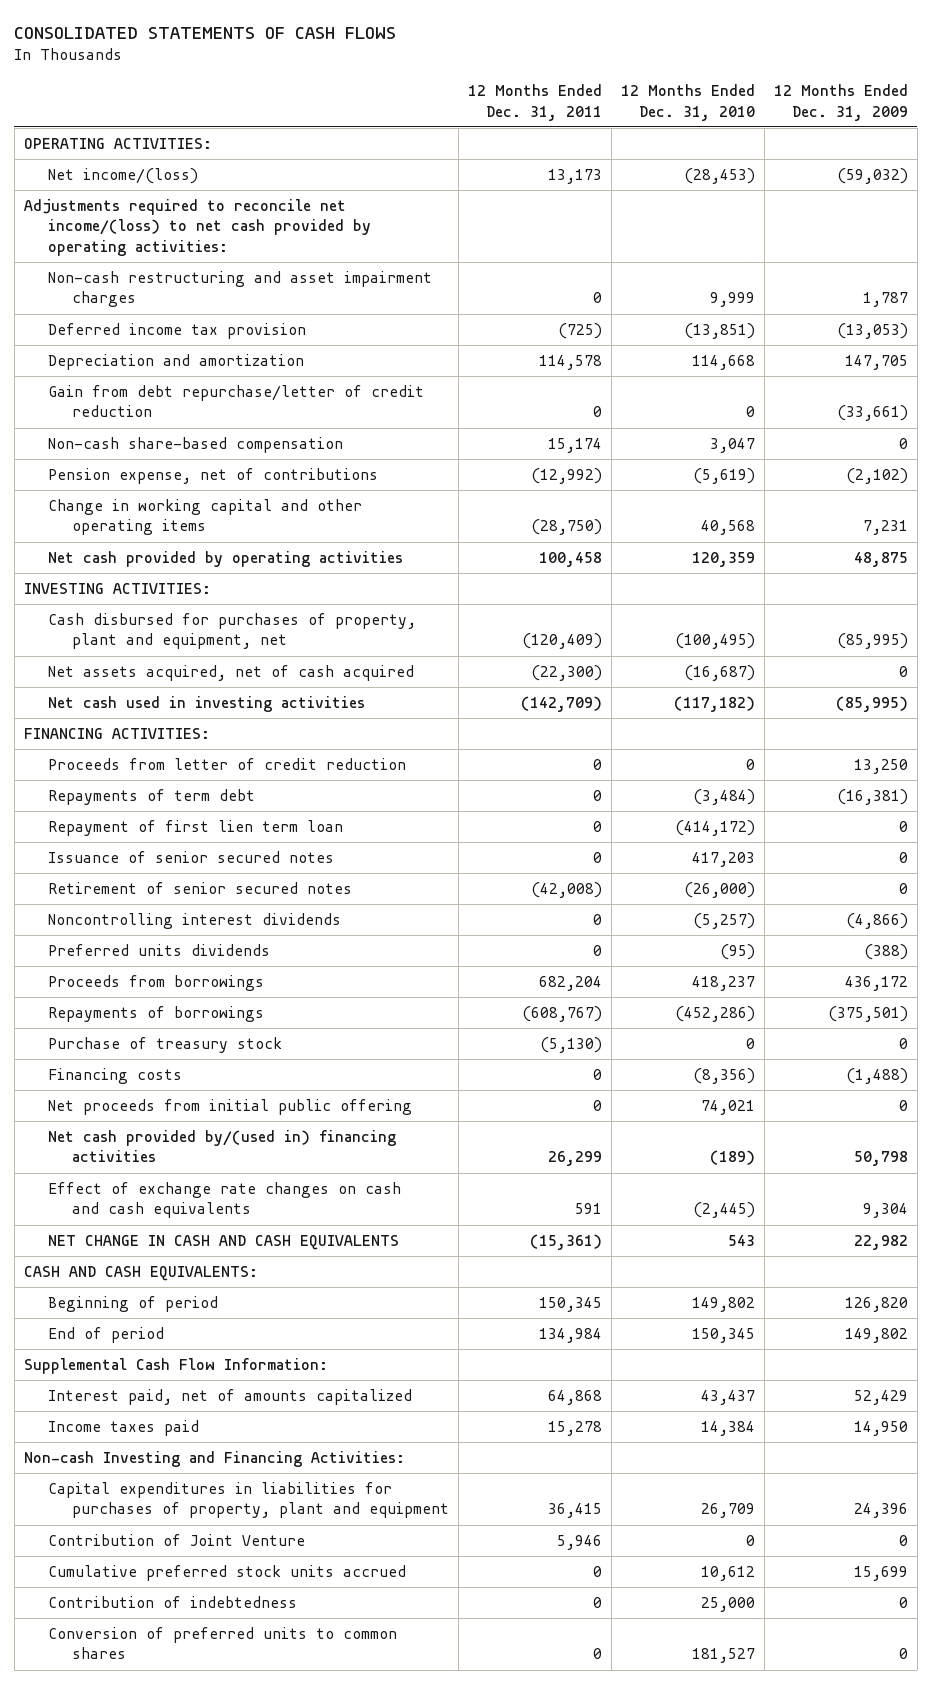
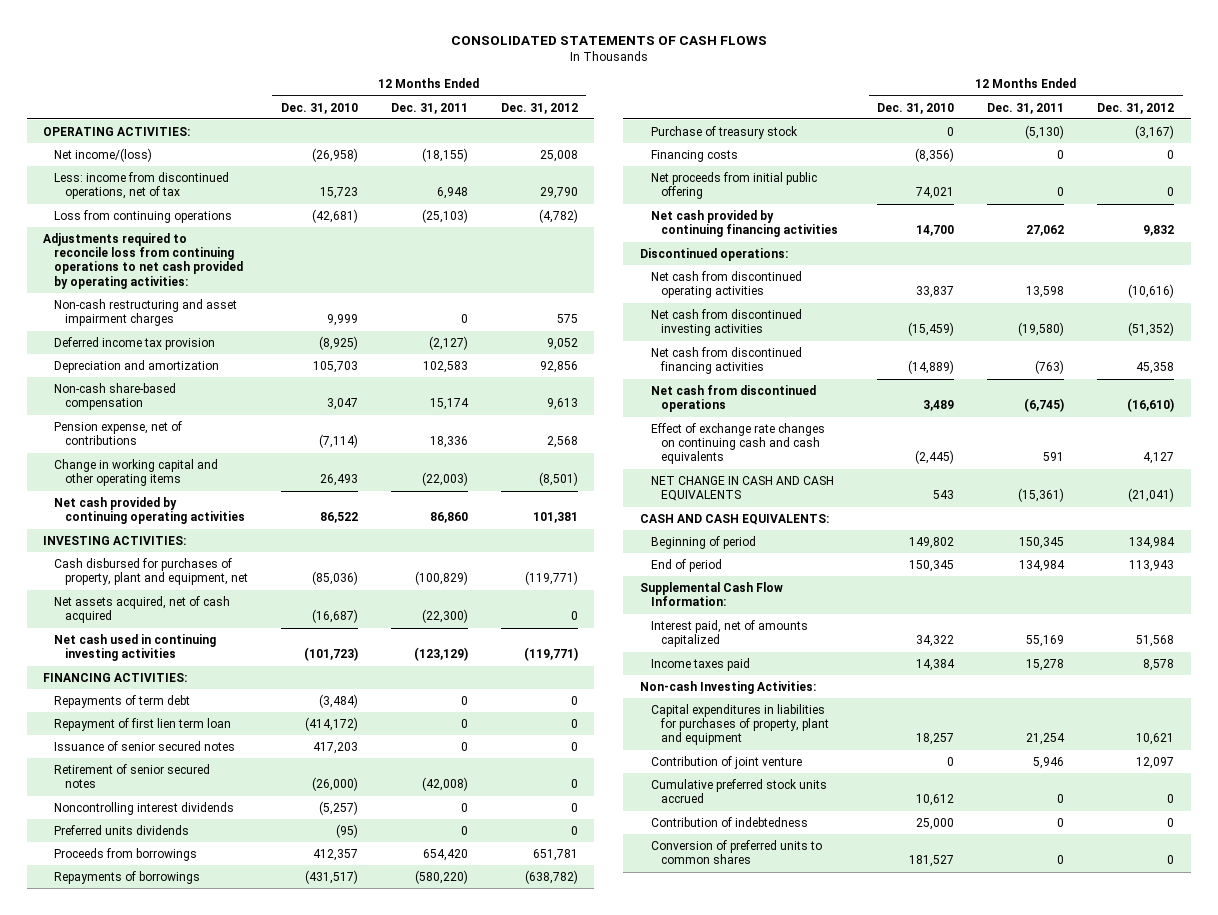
- | 12 Months Ended Dec. 31, 2011 | 12 Months Ended Dec. 31, 2010 | 12 Months Ended Dec. 31, 2009
+ | 12 Months Ended Dec. 31, 2010 | 12 Months Ended Dec. 31, 2011 | 12 Months Ended Dec. 31, 2012
- Net income/(loss) | 13,173 | (28,453) | (59,032)
- Adjustments required to reconcile net income/(loss) to net cash provided by operating activities:
+ Net income/(loss) | (26,958) | (18,155) | 25,008
+ Less: income from discontinued operations, net of tax | 15,723 | 6,948 | 29,790
+ Loss from continuing operations | (42,681) | (25,103) | (4,782)
+ Adjustments required to reconcile loss from continuing operations to net cash provided by operating activities:
- Deferred income tax provision | (725) | (13,851) | (13,053)
- Depreciation and amortization | 114,578 | 114,668 | 147,705
- Gain from debt repurchase/letter of credit reduction | 0 | 0 | (33,661)
+ Deferred income tax provision | (8,925) | (2,127) | 9,052
+ Depreciation and amortization | 105,703 | 102,583 | 92,856
- Pension expense, net of contributions | (12,992) | (5,619) | (2,102)
- Change in working capital and other operating items | (28,750) | 40,568 | 7,231
- Net cash provided by operating activities | 100,458 | 120,359 | 48,875
+ Pension expense, net of contributions | (7,114) | 18,336 | 2,568
+ Change in working capital and other operating items | 26,493 | (22,003) | (8,501)
+ Net cash provided by continuing operating activities | 86,522 | 86,860 | 101,381
- Cash disbursed for purchases of property, plant and equipment, net | (120,409) | (100,495) | (85,995)
+ Cash disbursed for purchases of property, plant and equipment, net | (85,036) | (100,829) | (119,771)
- Net cash used in investing activities | (142,709) | (117,182) | (85,995)
+ Net cash used in continuing investing activities | (101,723) | (123,129) | (119,771)
- Proceeds from letter of credit reduction | 0 | 0 | 13,250
- Proceeds from borrowings | 682,204 | 418,237 | 436,172
- Repayments of borrowings | (608,767) | (452,286) | (375,501)
+ Proceeds from borrowings | 412,357 | 654,420 | 651,781
+ Repayments of borrowings | (431,517) | (580,220) | (638,782)
- Net cash provided by/(used in) financing activities | 26,299 | (189) | 50,798
- Effect of exchange rate changes on cash and cash equivalents | 591 | (2,445) | 9,304
+ Net cash provided by continuing financing activities | 14,700 | 27,062 | 9,832
+ Discontinued operations:
+ Net cash from discontinued operating activities | 33,837 | 13,598 | (10,616)
+ Net cash from discontinued investing activities | (15,459) | (19,580) | (51,352)
+ Net cash from discontinued financing activities | (14,889) | (763) | 45,358
+ Net cash from discontinued operations | 3,489 | (6,745) | (16,610)
+ Effect of exchange rate changes on continuing cash and cash equivalents | (2,445) | 591 | 4,127
- Interest paid, net of amounts capitalized | 64,868 | 43,437 | 52,429
+ Interest paid, net of amounts capitalized | 34,322 | 55,169 | 51,568
- Non-cash Investing and Financing Activities:
- Capital expenditures in liabilities for purchases of property, plant and equipment | 36,415 | 26,709 | 24,396
- Contribution of Joint Venture | 5,946 | 0 | 0
+ Non-cash Investing Activities:
+ Capital expenditures in liabilities for purchases of property, plant and equipment | 18,257 | 21,254 | 10,621
+ Contribution of joint venture | 0 | 5,946 | 12,097

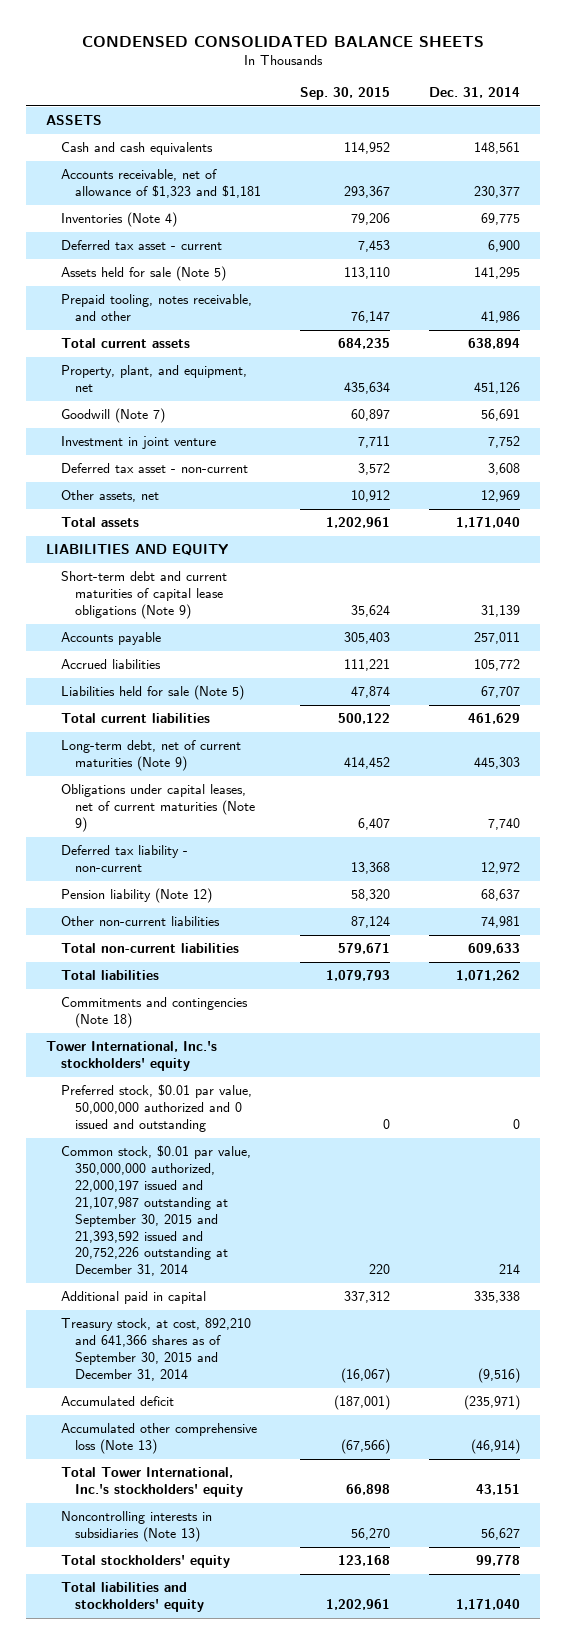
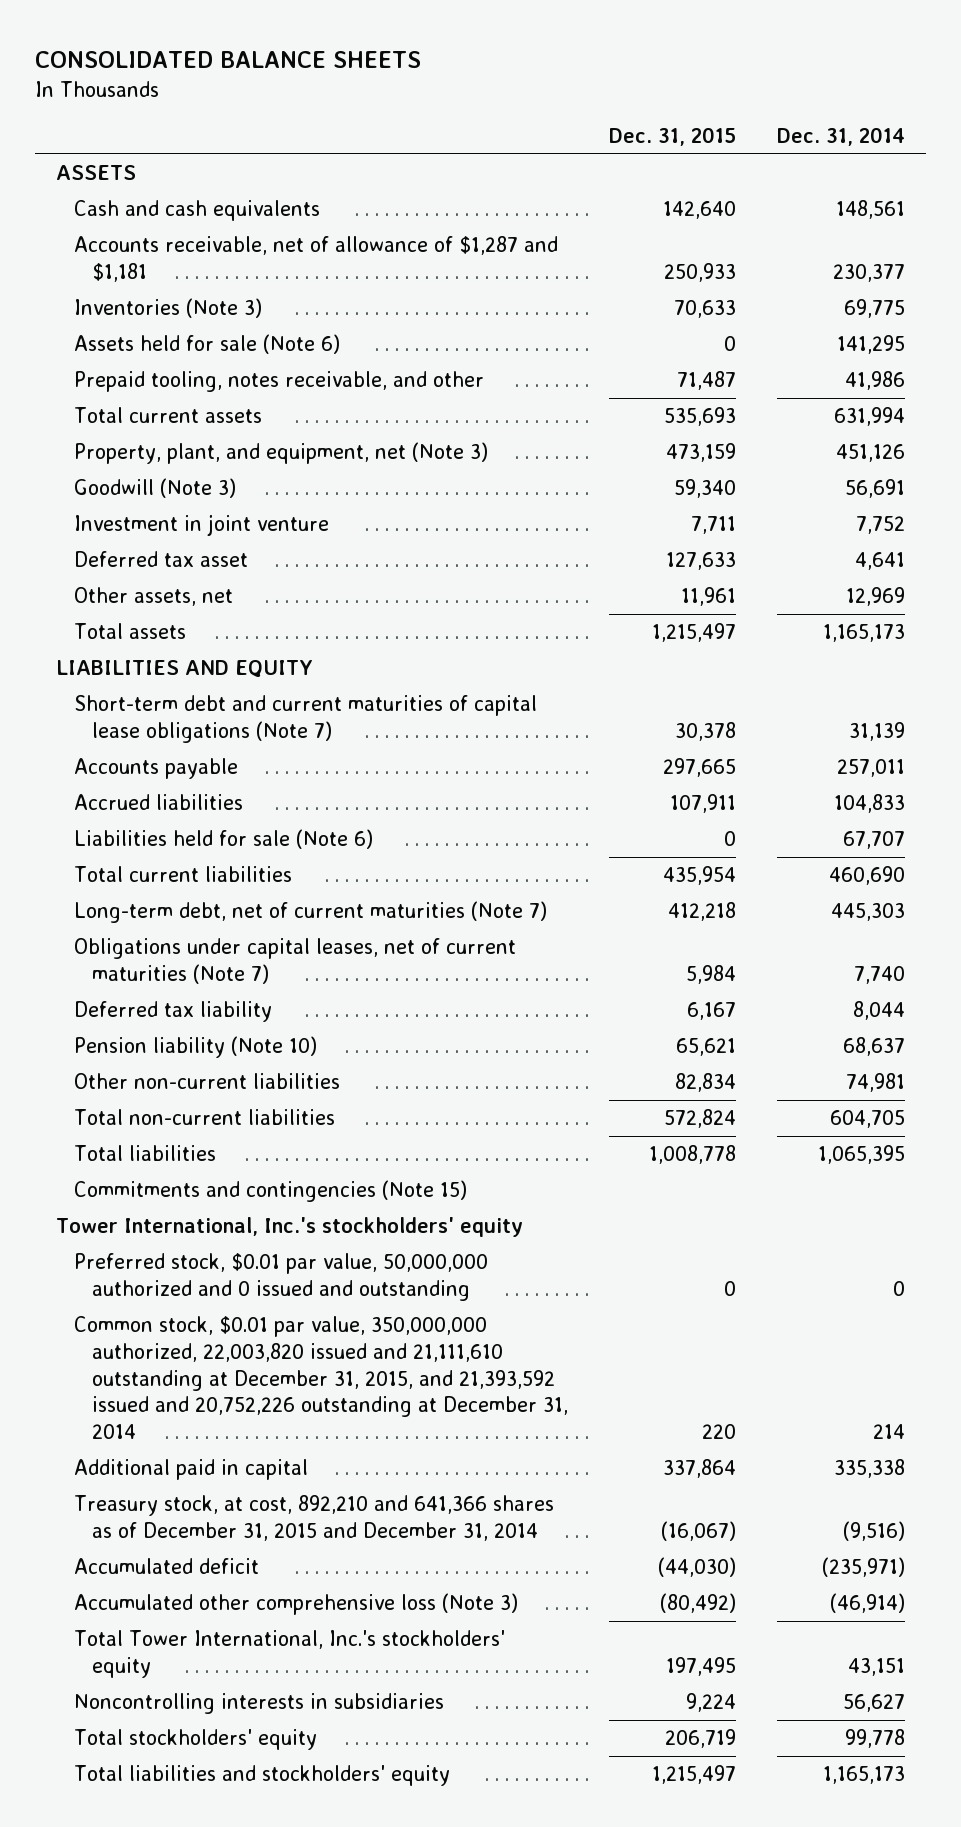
- CONDENSED CONSOLIDATED BALANCE SHEETS
+ CONSOLIDATED BALANCE SHEETS
- | Sep. 30, 2015 | Dec. 31, 2014
+ | Dec. 31, 2015 | Dec. 31, 2014
- Accounts receivable, net of allowance of $1,323 and $1,181 | 293,367 | 230,377
- Inventories (Note 4) | 79,206 | 69,775
- Deferred tax asset - current | 7,453 | 6,900
- Assets held for sale (Note 5) | 113,110 | 141,295
+ Accounts receivable, net of allowance of $1,287 and $1,181 | 250,933 | 230,377
+ Inventories (Note 3) | 70,633 | 69,775
+ Assets held for sale (Note 6) | 0 | 141,295
- Total current assets | 684,235 | 638,894
- Property, plant, and equipment, net | 435,634 | 451,126
- Goodwill (Note 7) | 60,897 | 56,691
+ Total current assets | 535,693 | 631,994
+ Property, plant, and equipment, net (Note 3) | 473,159 | 451,126
+ Goodwill (Note 3) | 59,340 | 56,691
- Deferred tax asset - non-current | 3,572 | 3,608
+ Deferred tax asset | 127,633 | 4,641
- Total assets | 1,202,961 | 1,171,040
+ Total assets | 1,215,497 | 1,165,173
- Short-term debt and current maturities of capital lease obligations (Note 9) | 35,624 | 31,139
+ Short-term debt and current maturities of capital lease obligations (Note 7) | 30,378 | 31,139
- Accrued liabilities | 111,221 | 105,772
- Liabilities held for sale (Note 5) | 47,874 | 67,707
- Total current liabilities | 500,122 | 461,629
- Long-term debt, net of current maturities (Note 9) | 414,452 | 445,303
- Obligations under capital leases, net of current maturities (Note 9) | 6,407 | 7,740
- Deferred tax liability - non-current | 13,368 | 12,972
- Pension liability (Note 12) | 58,320 | 68,637
+ Accrued liabilities | 107,911 | 104,833
+ Liabilities held for sale (Note 6) | 0 | 67,707
+ Total current liabilities | 435,954 | 460,690
+ Long-term debt, net of current maturities (Note 7) | 412,218 | 445,303
+ Obligations under capital leases, net of current maturities (Note 7) | 5,984 | 7,740
+ Deferred tax liability | 6,167 | 8,044
+ Pension liability (Note 10) | 65,621 | 68,637
- Total non-current liabilities | 579,671 | 609,633
- Total liabilities | 1,079,793 | 1,071,262
- Commitments and contingencies (Note 18)
+ Total non-current liabilities | 572,824 | 604,705
+ Total liabilities | 1,008,778 | 1,065,395
+ Commitments and contingencies (Note 15)
- Common stock, $0.01 par value, 350,000,000 authorized, 22,000,197 issued and 21,107,987 outstanding at September 30, 2015 and 21,393,592 issued and 20,752,226 outstanding at December 31, 2014 | 220 | 214
+ Common stock, $0.01 par value, 350,000,000 authorized, 22,003,820 issued and 21,111,610 outstanding at December 31, 2015, and 21,393,592 issued and 20,752,226 outstanding at December 31, 2014 | 220 | 214
- Treasury stock, at cost, 892,210 and 641,366 shares as of September 30, 2015 and December 31, 2014 | (16,067) | (9,516)
+ Treasury stock, at cost, 892,210 and 641,366 shares as of December 31, 2015 and December 31, 2014 | (16,067) | (9,516)
- Accumulated other comprehensive loss (Note 13) | (67,566) | (46,914)
+ Accumulated other comprehensive loss (Note 3) | (80,492) | (46,914)
- Noncontrolling interests in subsidiaries (Note 13) | 56,270 | 56,627
+ Noncontrolling interests in subsidiaries | 9,224 | 56,627
- Total liabilities and stockholders' equity | 1,202,961 | 1,171,040
+ Total liabilities and stockholders' equity | 1,215,497 | 1,165,173

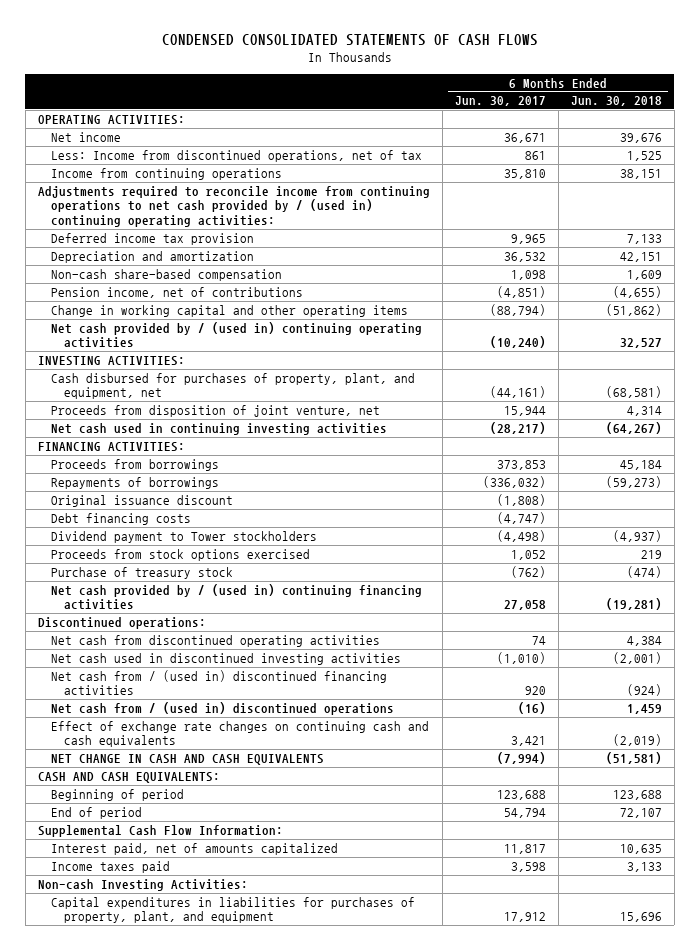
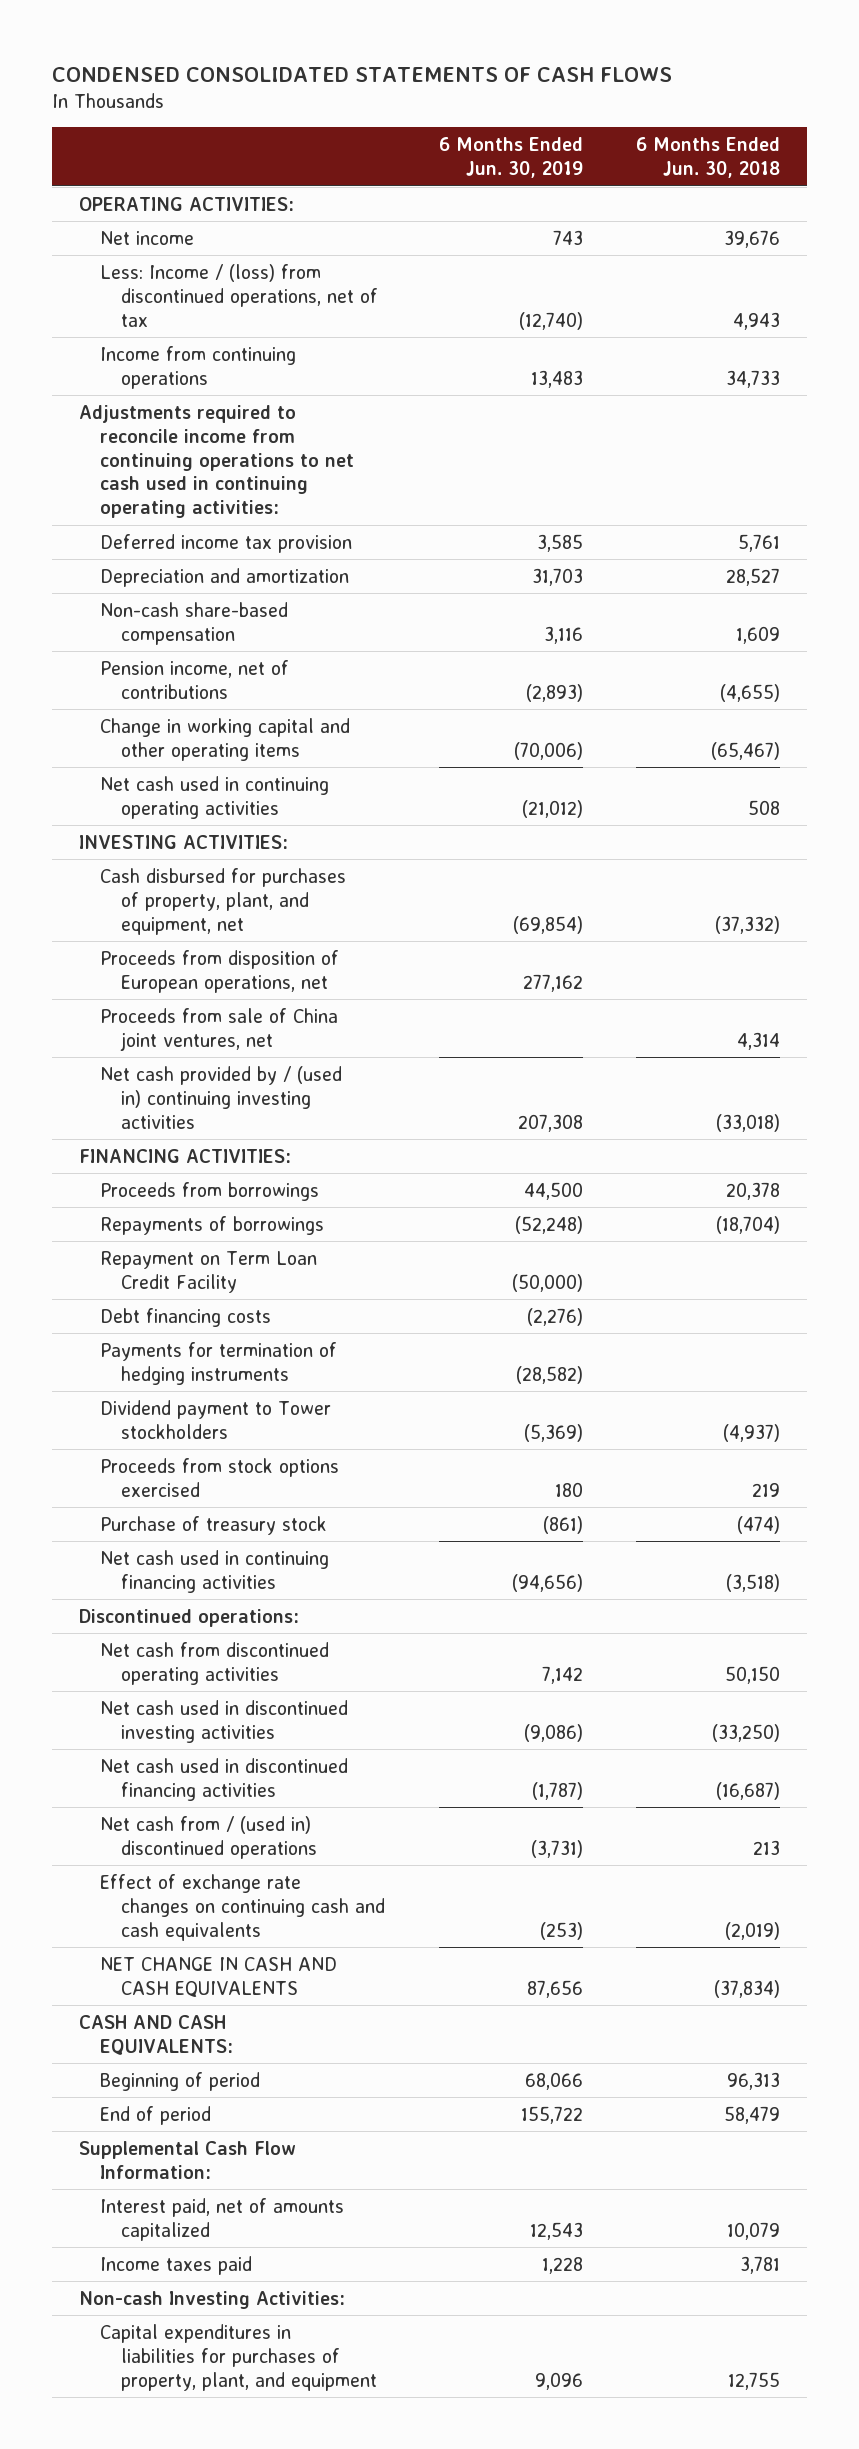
- | 6 Months Ended Jun. 30, 2017 | 6 Months Ended Jun. 30, 2018
+ | 6 Months Ended Jun. 30, 2019 | 6 Months Ended Jun. 30, 2018
- Less: Income from discontinued operations, net of tax | 861 | 1,525
- Income from continuing operations | 35,810 | 38,151
- Adjustments required to reconcile income from continuing operations to net cash provided by / (used in) continuing operating activities:
- Deferred income tax provision | 9,965 | 7,133
- Depreciation and amortization | 36,532 | 42,151
+ Less: Income / (loss) from discontinued operations, net of tax | (12,740) | 4,943
+ Income from continuing operations | 13,483 | 34,733
+ Adjustments required to reconcile income from continuing operations to net cash used in continuing operating activities:
+ Deferred income tax provision | 3,585 | 5,761
+ Depreciation and amortization | 31,703 | 28,527
- Change in working capital and other operating items | (88,794) | (51,862)
- Net cash provided by / (used in) continuing operating activities | (10,240) | 32,527
+ Change in working capital and other operating items | (70,006) | (65,467)
+ Net cash used in continuing operating activities | (21,012) | 508
- Cash disbursed for purchases of property, plant, and equipment, net | (44,161) | (68,581)
- Proceeds from disposition of joint venture, net | 15,944 | 4,314
- Net cash used in continuing investing activities | (28,217) | (64,267)
+ Cash disbursed for purchases of property, plant, and equipment, net | (69,854) | (37,332)
+ Proceeds from disposition of European operations, net | 277,162 |
+ Proceeds from sale of China joint ventures, net | | 4,314
+ Net cash provided by / (used in) continuing investing activities | 207,308 | (33,018)
- Proceeds from borrowings | 373,853 | 45,184
- Repayments of borrowings | (336,032) | (59,273)
- Original issuance discount | (1,808) |
+ Proceeds from borrowings | 44,500 | 20,378
+ Repayments of borrowings | (52,248) | (18,704)
+ Repayment on Term Loan Credit Facility | (50,000) |
+ Payments for termination of hedging instruments | (28,582) |
- Net cash provided by / (used in) continuing financing activities | 27,058 | (19,281)
+ Net cash used in continuing financing activities | (94,656) | (3,518)
- Net cash from discontinued operating activities | 74 | 4,384
- Net cash used in discontinued investing activities | (1,010) | (2,001)
- Net cash from / (used in) discontinued financing activities | 920 | (924)
- Net cash from / (used in) discontinued operations | (16) | 1,459
+ Net cash from discontinued operating activities | 7,142 | 50,150
+ Net cash used in discontinued investing activities | (9,086) | (33,250)
+ Net cash used in discontinued financing activities | (1,787) | (16,687)
+ Net cash from / (used in) discontinued operations | (3,731) | 213
- NET CHANGE IN CASH AND CASH EQUIVALENTS | (7,994) | (51,581)
+ NET CHANGE IN CASH AND CASH EQUIVALENTS | 87,656 | (37,834)
- Beginning of period | 123,688 | 123,688
- End of period | 54,794 | 72,107
+ Beginning of period | 68,066 | 96,313
+ End of period | 155,722 | 58,479
- Interest paid, net of amounts capitalized | 11,817 | 10,635
- Income taxes paid | 3,598 | 3,133
+ Interest paid, net of amounts capitalized | 12,543 | 10,079
+ Income taxes paid | 1,228 | 3,781
- Capital expenditures in liabilities for purchases of property, plant, and equipment | 17,912 | 15,696
+ Capital expenditures in liabilities for purchases of property, plant, and equipment | 9,096 | 12,755

